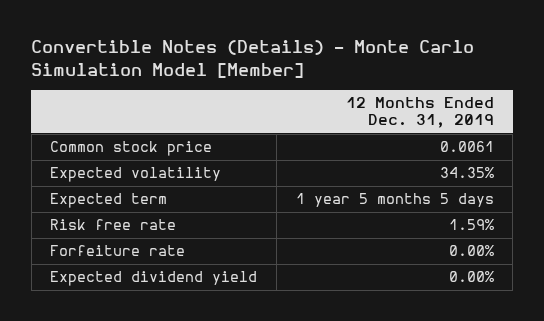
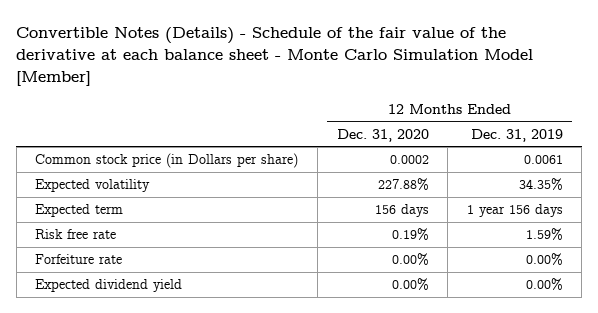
- Convertible Notes (Details) - Monte Carlo Simulation Model [Member]
+ Convertible Notes (Details) - Schedule of the fair value of the derivative at each balance sheet - Monte Carlo Simulation Model [Member]
- | 12 Months Ended Dec. 31, 2019
+ | 12 Months Ended Dec. 31, 2020 | 12 Months Ended Dec. 31, 2019
- Common stock price | 0.0061
+ Common stock price (in Dollars per share) | 0.0002 | 0.0061
- Expected term | 1 year 5 months 5 days
+ Expected term | 156 days | 1 year 156 days

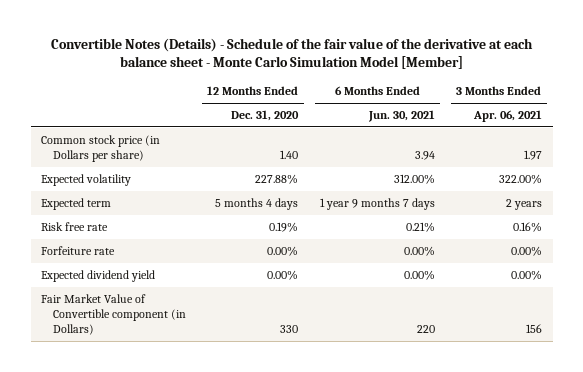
- | 12 Months Ended Dec. 31, 2020 | 12 Months Ended Dec. 31, 2019
+ | 12 Months Ended Dec. 31, 2020 | 6 Months Ended Jun. 30, 2021 | 3 Months Ended Apr. 06, 2021
- Common stock price (in Dollars per share) | 0.0002 | 0.0061
+ Common stock price (in Dollars per share) | 1.40 | 3.94 | 1.97
- Expected term | 156 days | 1 year 156 days
+ Expected term | 5 months 4 days | 1 year 9 months 7 days | 2 years
+ Fair Market Value of Convertible component (in Dollars) | 330 | 220 | 156

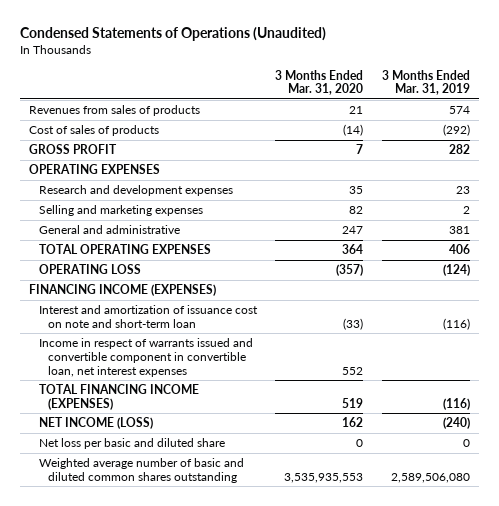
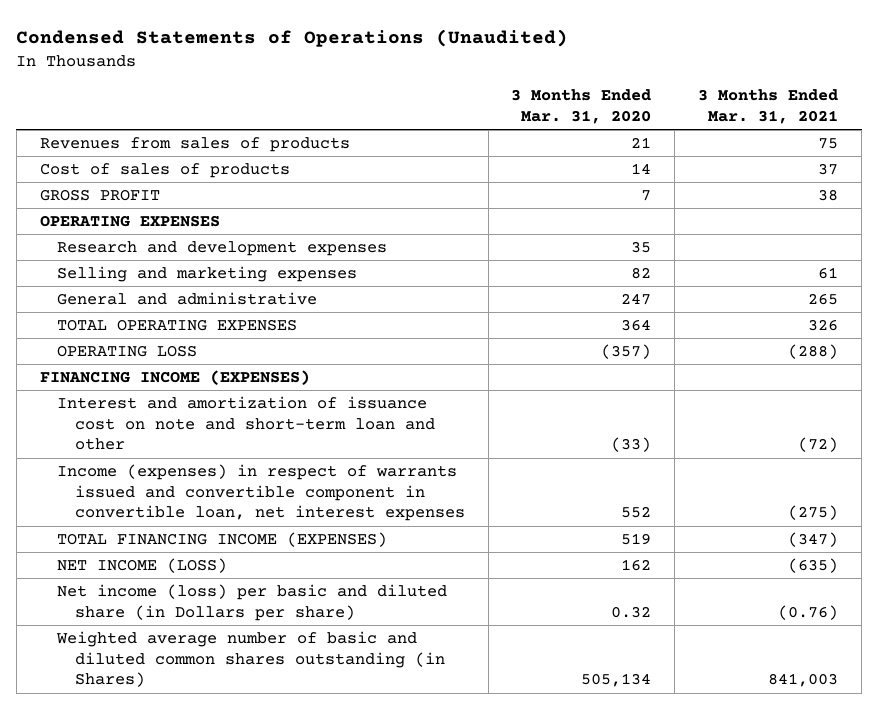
- | 3 Months Ended Mar. 31, 2020 | 3 Months Ended Mar. 31, 2019
+ | 3 Months Ended Mar. 31, 2020 | 3 Months Ended Mar. 31, 2021
- Cost of sales of products | (14) | (292)
+ Cost of sales of products | 14 | 37
- Interest and amortization of issuance cost on note and short-term loan | (33) | (116)
- Income in respect of warrants issued and convertible component in convertible loan, net interest expenses | 552 |
+ Interest and amortization of issuance cost on note and short-term loan and other | (33) | (72)
+ Income (expenses) in respect of warrants issued and convertible component in convertible loan, net interest expenses | 552 | (275)
- Net loss per basic and diluted share | 0 | 0
- Weighted average number of basic and diluted common shares outstanding | 3,535,935,553 | 2,589,506,080
+ Net income (loss) per basic and diluted share (in Dollars per share) | 0.32 | (0.76)
+ Weighted average number of basic and diluted common shares outstanding (in Shares) | 505,134 | 841,003

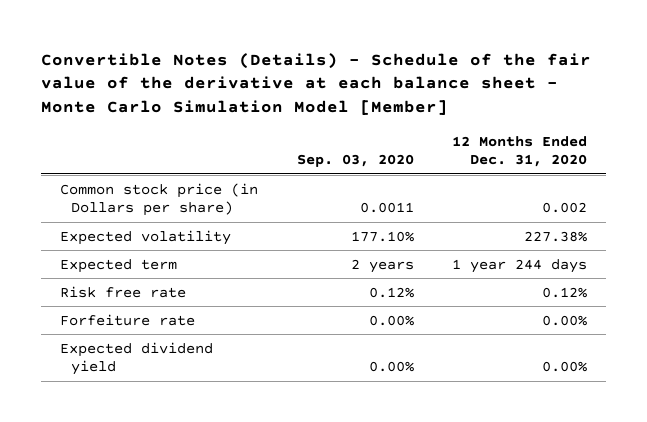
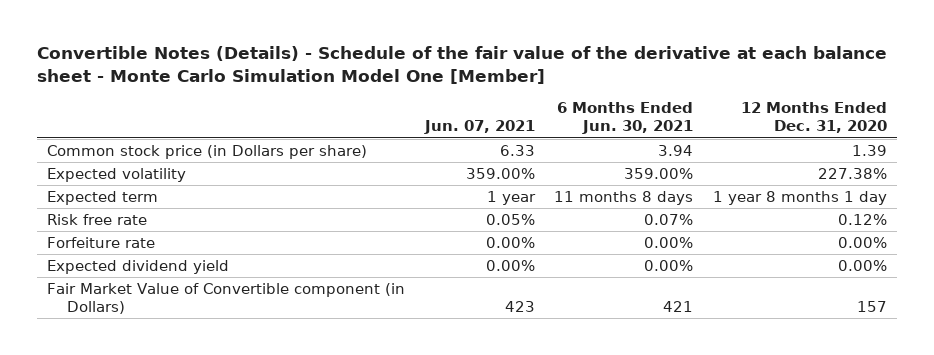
- Convertible Notes (Details) - Schedule of the fair value of the derivative at each balance sheet - Monte Carlo Simulation Model [Member]
+ Convertible Notes (Details) - Schedule of the fair value of the derivative at each balance sheet - Monte Carlo Simulation Model One [Member]
- | Sep. 03, 2020 | 12 Months Ended Dec. 31, 2020
+ | Jun. 07, 2021 | 6 Months Ended Jun. 30, 2021 | 12 Months Ended Dec. 31, 2020
- Common stock price (in Dollars per share) | 0.0011 | 0.002
+ Common stock price (in Dollars per share) | 6.33 | 3.94 | 1.39
- Expected term | 2 years | 1 year 244 days
+ Expected term | 1 year | 11 months 8 days | 1 year 8 months 1 day
+ Fair Market Value of Convertible component (in Dollars) | 423 | 421 | 157

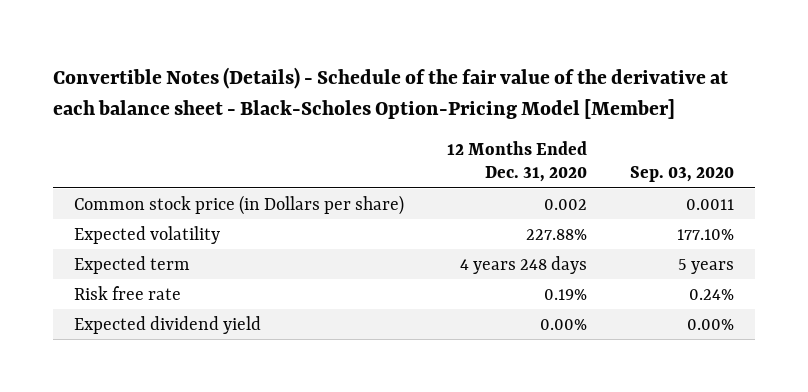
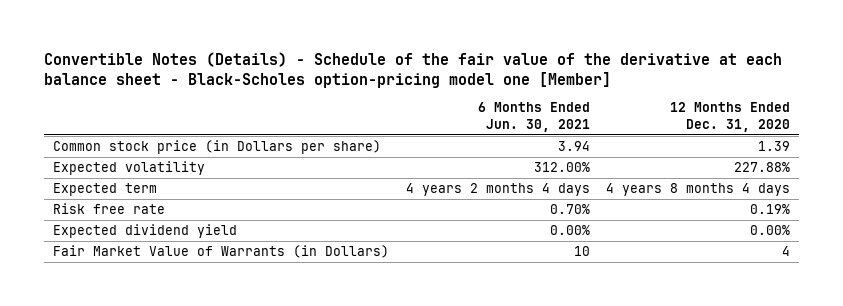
- Convertible Notes (Details) - Schedule of the fair value of the derivative at each balance sheet - Black-Scholes Option-Pricing Model [Member]
+ Convertible Notes (Details) - Schedule of the fair value of the derivative at each balance sheet - Black-Scholes option-pricing model one [Member]
- | 12 Months Ended Dec. 31, 2020 | Sep. 03, 2020
+ | 6 Months Ended Jun. 30, 2021 | 12 Months Ended Dec. 31, 2020
- Common stock price (in Dollars per share) | 0.002 | 0.0011
+ Common stock price (in Dollars per share) | 3.94 | 1.39
- Expected term | 4 years 248 days | 5 years
+ Expected term | 4 years 2 months 4 days | 4 years 8 months 4 days
+ Fair Market Value of Warrants (in Dollars) | 10 | 4

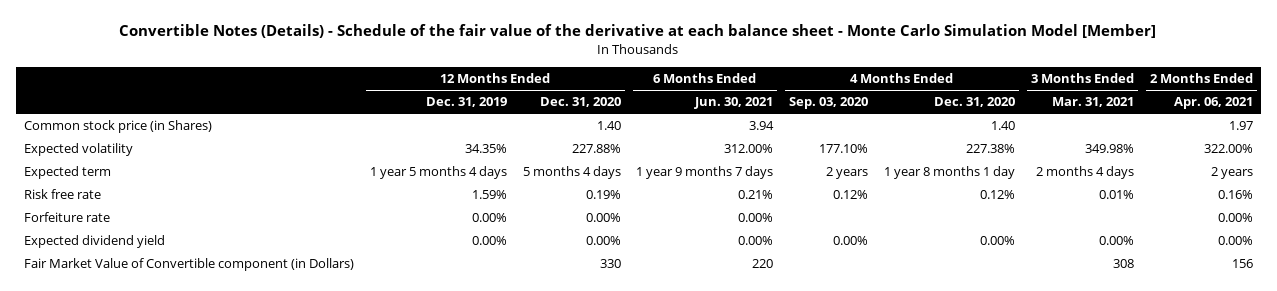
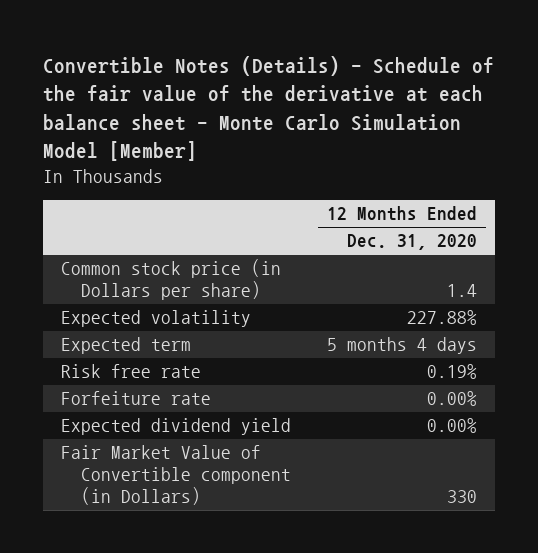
- | 12 Months Ended Dec. 31, 2019 | 12 Months Ended Dec. 31, 2020 | 6 Months Ended Jun. 30, 2021 | 4 Months Ended Sep. 03, 2020 | 4 Months Ended Dec. 31, 2020 | 3 Months Ended Mar. 31, 2021 | 2 Months Ended Apr. 06, 2021
+ | 12 Months Ended Dec. 31, 2020
- Common stock price (in Shares) | | 1.40 | 3.94 | | 1.40 | | 1.97
+ Common stock price (in Dollars per share) | 1.4

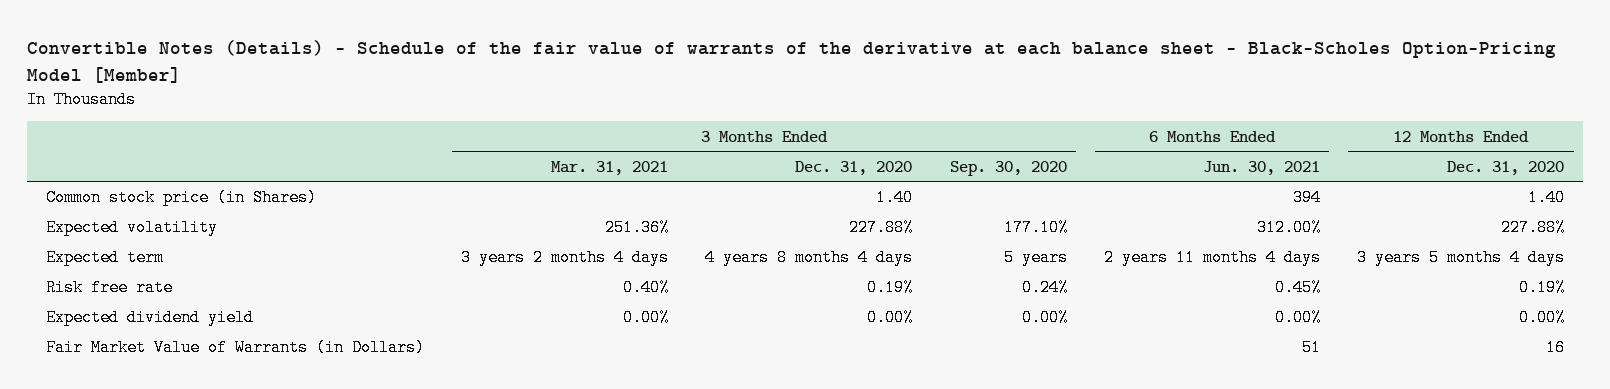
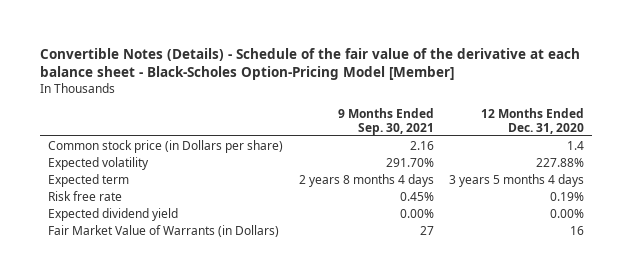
- Convertible Notes (Details) - Schedule of the fair value of warrants of the derivative at each balance sheet - Black-Scholes Option-Pricing Model [Member]
+ Convertible Notes (Details) - Schedule of the fair value of the derivative at each balance sheet - Black-Scholes Option-Pricing Model [Member]
- | 3 Months Ended Mar. 31, 2021 | 3 Months Ended Dec. 31, 2020 | 3 Months Ended Sep. 30, 2020 | 6 Months Ended Jun. 30, 2021 | 12 Months Ended Dec. 31, 2020
+ | 9 Months Ended Sep. 30, 2021 | 12 Months Ended Dec. 31, 2020
- Common stock price (in Shares) | | 1.40 | | 394 | 1.40
+ Common stock price (in Dollars per share) | 2.16 | 1.4

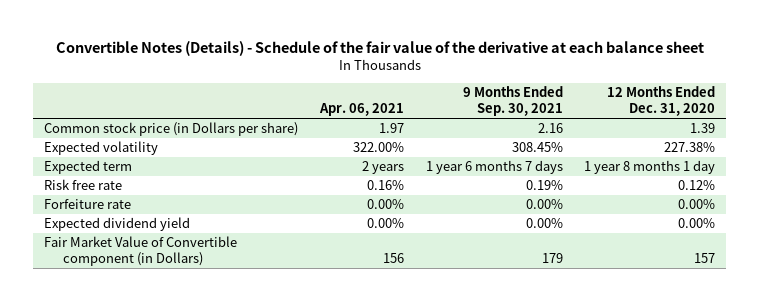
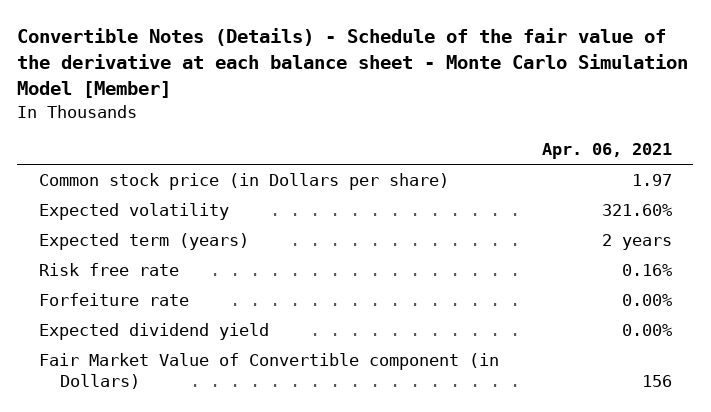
- Convertible Notes (Details) - Schedule of the fair value of the derivative at each balance sheet
+ Convertible Notes (Details) - Schedule of the fair value of the derivative at each balance sheet - Monte Carlo Simulation Model [Member]
- | Apr. 06, 2021 | 9 Months Ended Sep. 30, 2021 | 12 Months Ended Dec. 31, 2020
+ | Apr. 06, 2021
- Expected volatility | 322.00% | 308.45% | 227.38%
- Expected term | 2 years | 1 year 6 months 7 days | 1 year 8 months 1 day
+ Expected volatility | 321.60%
+ Expected term (years) | 2 years

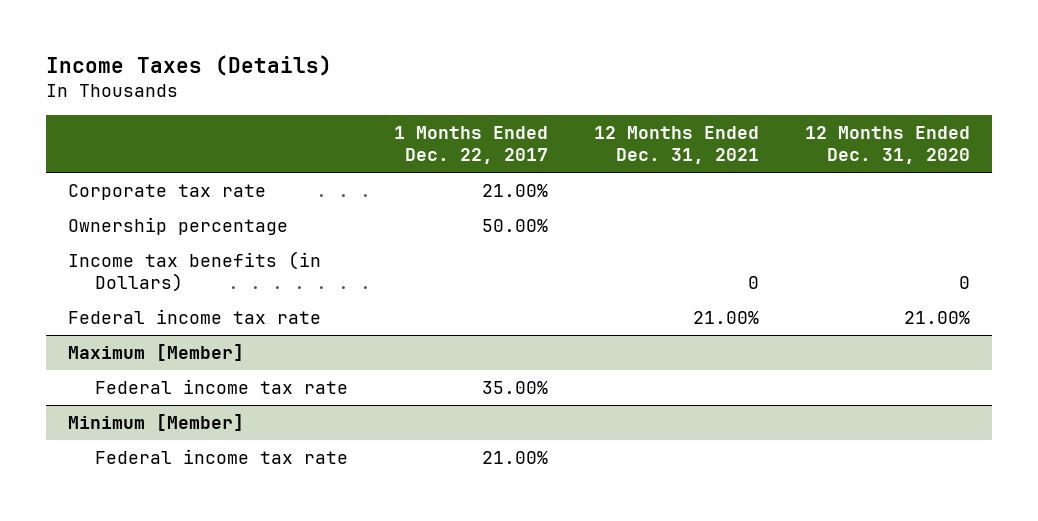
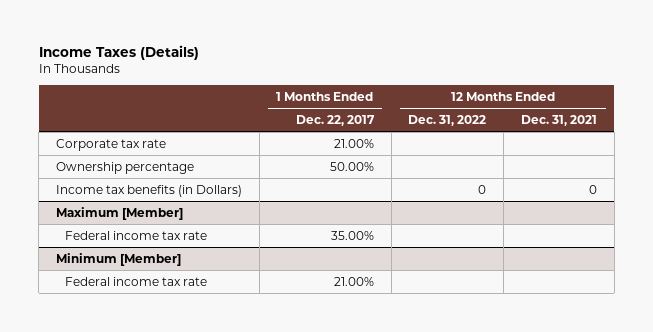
- | 1 Months Ended Dec. 22, 2017 | 12 Months Ended Dec. 31, 2021 | 12 Months Ended Dec. 31, 2020
+ | 1 Months Ended Dec. 22, 2017 | 12 Months Ended Dec. 31, 2022 | 12 Months Ended Dec. 31, 2021
- Federal income tax rate | | 21.00% | 21.00%

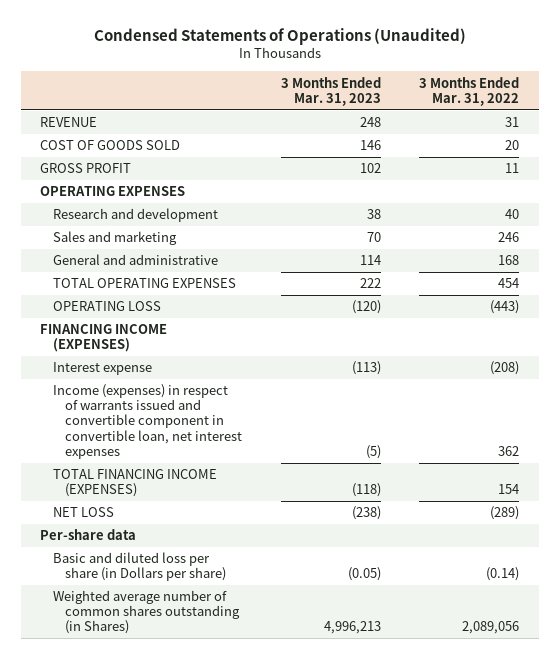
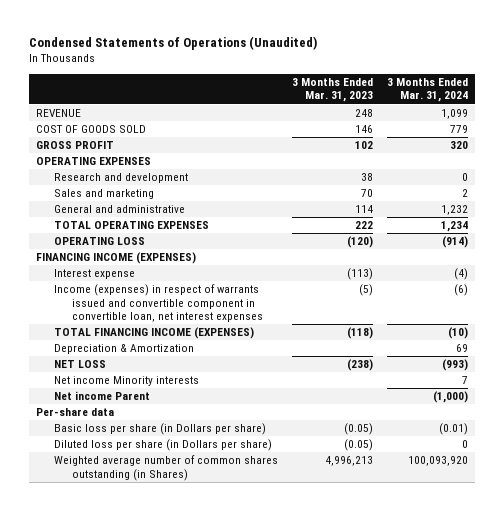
- | 3 Months Ended Mar. 31, 2023 | 3 Months Ended Mar. 31, 2022
+ | 3 Months Ended Mar. 31, 2023 | 3 Months Ended Mar. 31, 2024
+ Depreciation & Amortization | | 69
+ Net income Minority interests | | 7
+ Net income Parent | | (1,000)
- Basic and diluted loss per share (in Dollars per share) | (0.05) | (0.14)
+ Basic loss per share (in Dollars per share) | (0.05) | (0.01)
+ Diluted loss per share (in Dollars per share) | (0.05) | 0

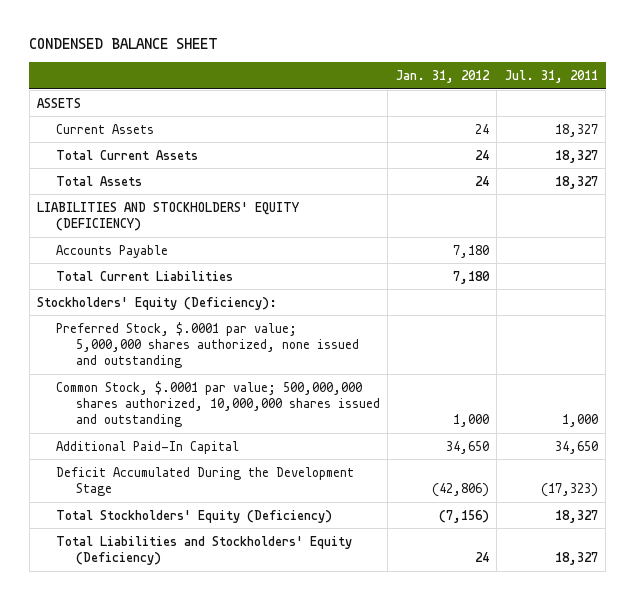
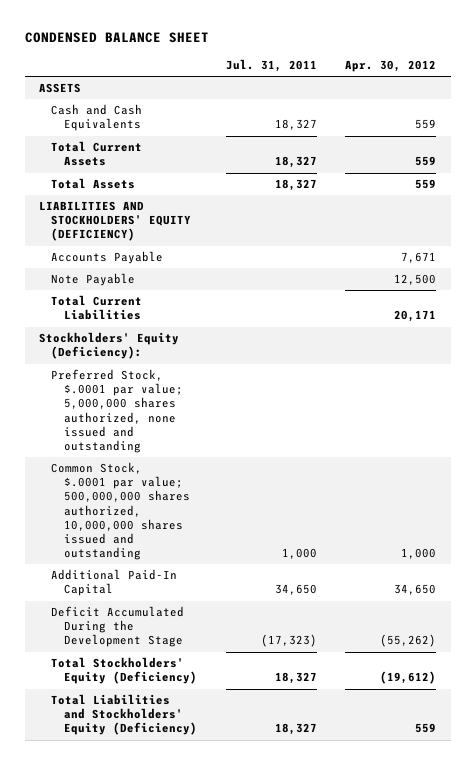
- | Jan. 31, 2012 | Jul. 31, 2011
+ | Jul. 31, 2011 | Apr. 30, 2012
- Current Assets | 24 | 18,327
+ Cash and Cash Equivalents | 18,327 | 559
+ Note Payable | | 12,500

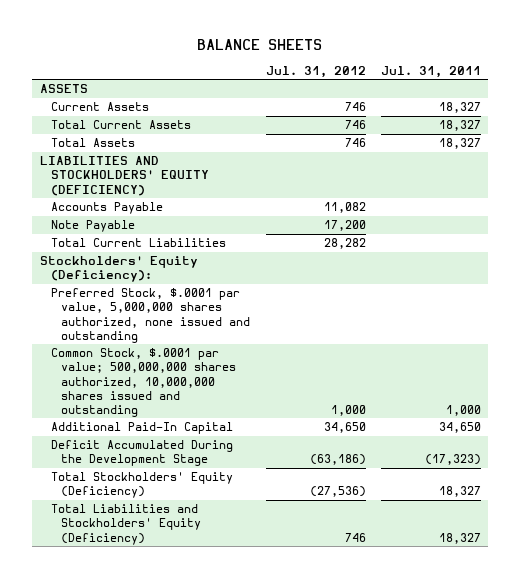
- CONDENSED BALANCE SHEET
+ BALANCE SHEETS
- | Jul. 31, 2011 | Apr. 30, 2012
+ | Jul. 31, 2012 | Jul. 31, 2011
- Cash and Cash Equivalents | 18,327 | 559
+ Current Assets | 746 | 18,327
- Preferred Stock, $.0001 par value; 5,000,000 shares authorized, none issued and outstanding
+ Preferred Stock, $.0001 par value, 5,000,000 shares authorized, none issued and outstanding

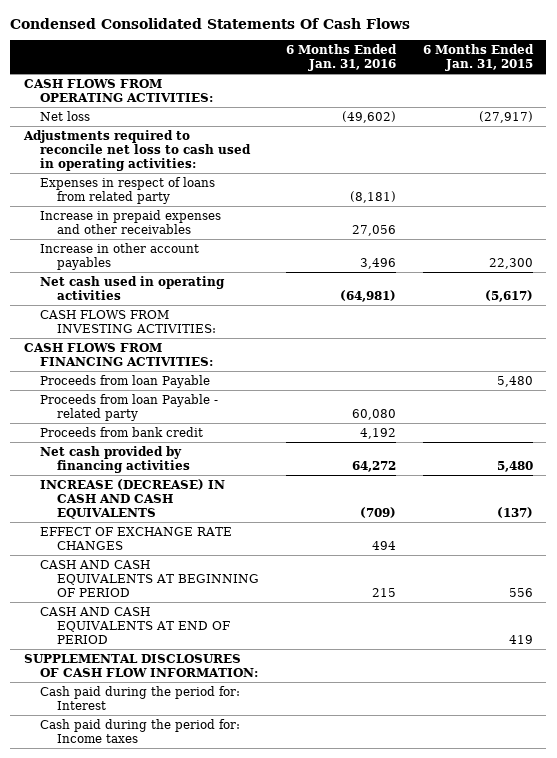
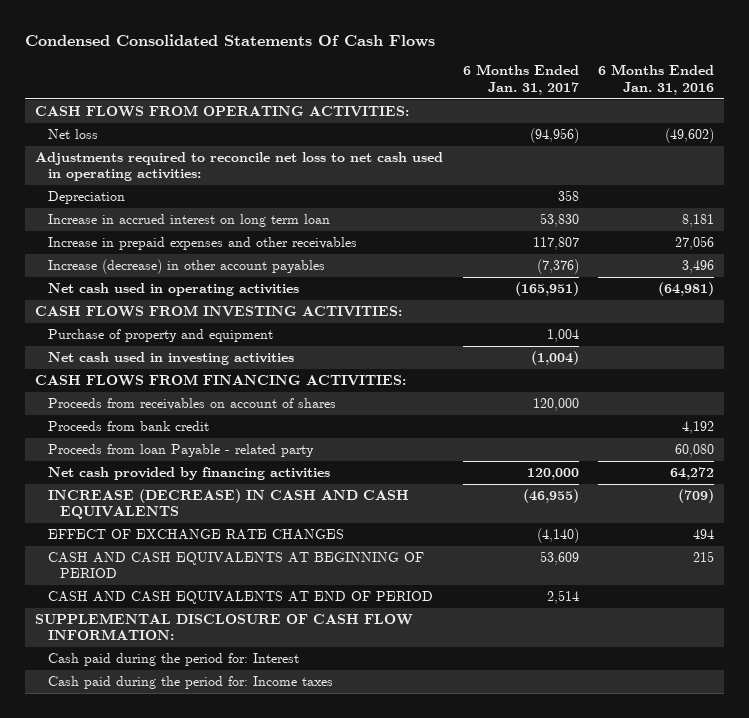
- | 6 Months Ended Jan. 31, 2016 | 6 Months Ended Jan. 31, 2015
+ | 6 Months Ended Jan. 31, 2017 | 6 Months Ended Jan. 31, 2016
- Adjustments required to reconcile net loss to cash used in operating activities:
- Expenses in respect of loans from related party | (8,181) |
+ Adjustments required to reconcile net loss to net cash used in operating activities:
+ Depreciation | 358 |
+ Increase in accrued interest on long term loan | 53,830 | 8,181
- Increase in other account payables | 3,496 | 22,300
+ Increase (decrease) in other account payables | (7,376) | 3,496
+ Purchase of property and equipment | 1,004 |
+ Net cash used in investing activities | (1,004) |
- Proceeds from loan Payable | | 5,480
+ Proceeds from receivables on account of shares | 120,000 |
moved down: Proceeds from loan Payable - related party | | 60,080
- SUPPLEMENTAL DISCLOSURES OF CASH FLOW INFORMATION:
+ SUPPLEMENTAL DISCLOSURE OF CASH FLOW INFORMATION:

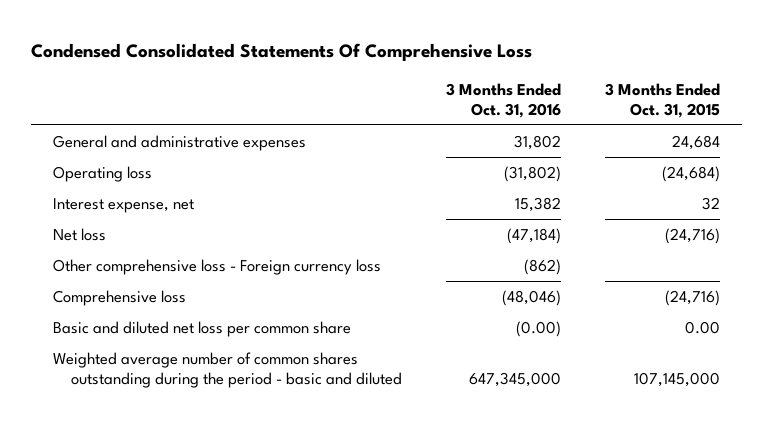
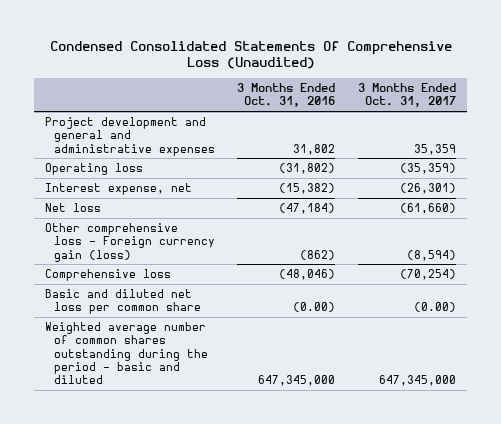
- Condensed Consolidated Statements Of Comprehensive Loss
+ Condensed Consolidated Statements Of Comprehensive Loss (Unaudited)
- | 3 Months Ended Oct. 31, 2016 | 3 Months Ended Oct. 31, 2015
+ | 3 Months Ended Oct. 31, 2016 | 3 Months Ended Oct. 31, 2017
- General and administrative expenses | 31,802 | 24,684
+ Project development and general and administrative expenses | 31,802 | 35,359
- Interest expense, net | 15,382 | 32
+ Interest expense, net | (15,382) | (26,301)
- Other comprehensive loss - Foreign currency loss | (862) |
+ Other comprehensive loss - Foreign currency gain (loss) | (862) | (8,594)

